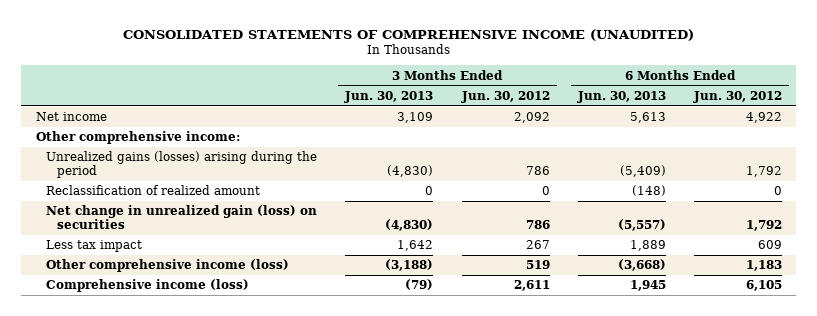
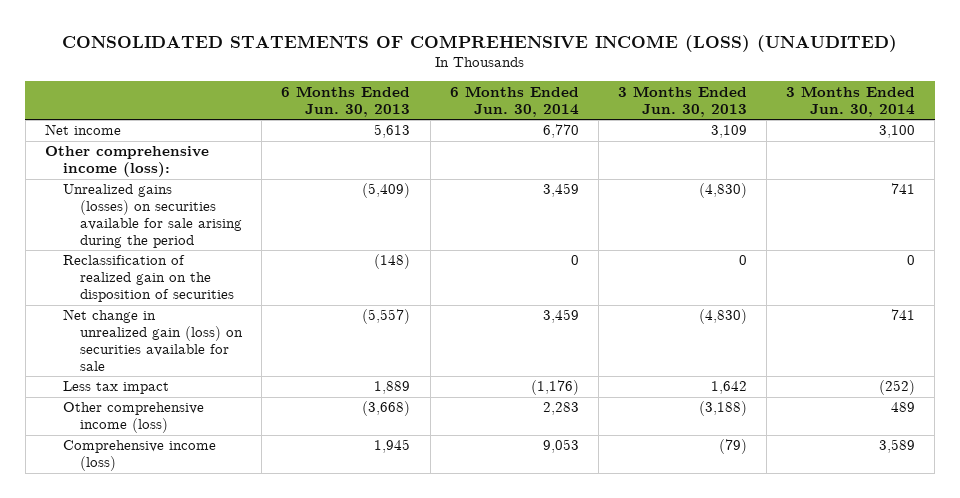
- CONSOLIDATED STATEMENTS OF COMPREHENSIVE INCOME (UNAUDITED)
+ CONSOLIDATED STATEMENTS OF COMPREHENSIVE INCOME (LOSS) (UNAUDITED)
- | 3 Months Ended Jun. 30, 2013 | 3 Months Ended Jun. 30, 2012 | 6 Months Ended Jun. 30, 2013 | 6 Months Ended Jun. 30, 2012
+ | 6 Months Ended Jun. 30, 2013 | 6 Months Ended Jun. 30, 2014 | 3 Months Ended Jun. 30, 2013 | 3 Months Ended Jun. 30, 2014
- Other comprehensive income:
- Unrealized gains (losses) arising during the period | (4,830) | 786 | (5,409) | 1,792
- Reclassification of realized amount | 0 | 0 | (148) | 0
- Net change in unrealized gain (loss) on securities | (4,830) | 786 | (5,557) | 1,792
+ Other comprehensive income (loss):
+ Unrealized gains (losses) on securities available for sale arising during the period | (5,409) | 3,459 | (4,830) | 741
+ Reclassification of realized gain on the disposition of securities | (148) | 0 | 0 | 0
+ Net change in unrealized gain (loss) on securities available for sale | (5,557) | 3,459 | (4,830) | 741

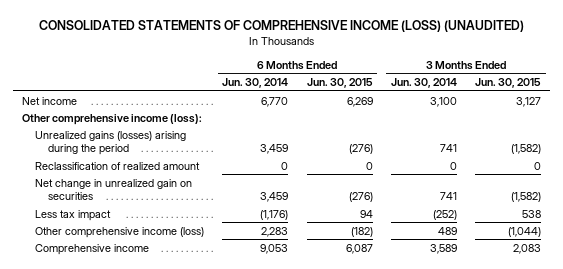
- | 6 Months Ended Jun. 30, 2013 | 6 Months Ended Jun. 30, 2014 | 3 Months Ended Jun. 30, 2013 | 3 Months Ended Jun. 30, 2014
+ | 6 Months Ended Jun. 30, 2014 | 6 Months Ended Jun. 30, 2015 | 3 Months Ended Jun. 30, 2014 | 3 Months Ended Jun. 30, 2015
- Unrealized gains (losses) on securities available for sale arising during the period | (5,409) | 3,459 | (4,830) | 741
- Reclassification of realized gain on the disposition of securities | (148) | 0 | 0 | 0
- Net change in unrealized gain (loss) on securities available for sale | (5,557) | 3,459 | (4,830) | 741
+ Unrealized gains (losses) arising during the period | 3,459 | (276) | 741 | (1,582)
+ Reclassification of realized amount | 0 | 0 | 0 | 0
+ Net change in unrealized gain on securities | 3,459 | (276) | 741 | (1,582)
- Comprehensive income (loss) | 1,945 | 9,053 | (79) | 3,589
+ Comprehensive income | 9,053 | 6,087 | 3,589 | 2,083

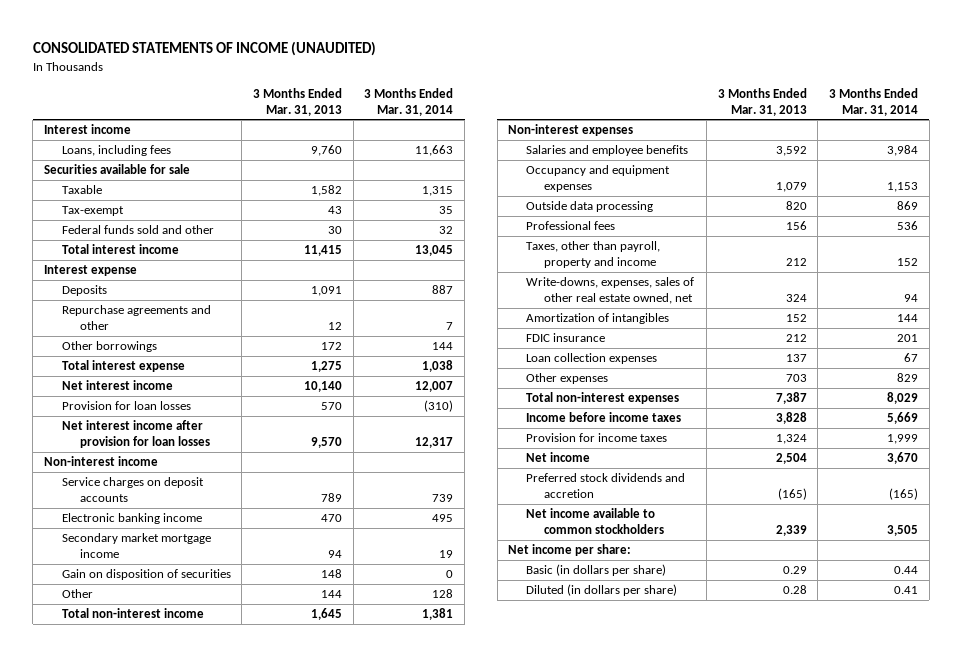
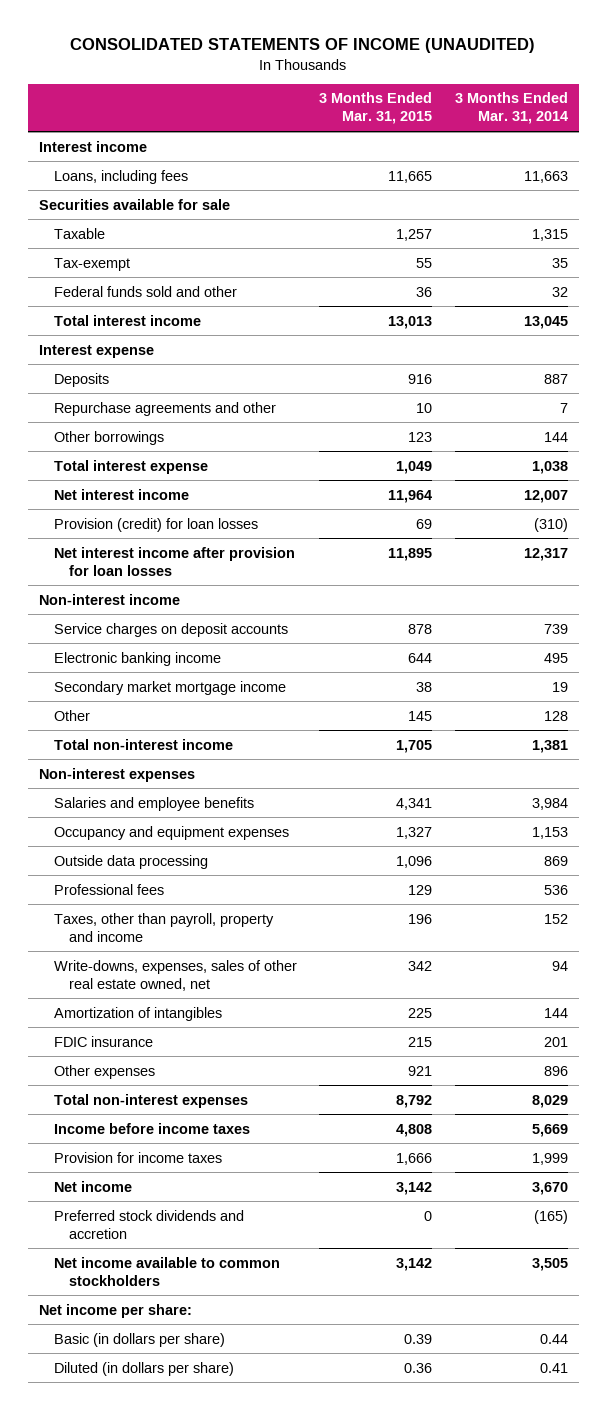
- | 3 Months Ended Mar. 31, 2013 | 3 Months Ended Mar. 31, 2014
+ | 3 Months Ended Mar. 31, 2015 | 3 Months Ended Mar. 31, 2014
- Provision for loan losses | 570 | (310)
+ Provision (credit) for loan losses | 69 | (310)
- Gain on disposition of securities | 148 | 0
- Loan collection expenses | 137 | 67
- Other expenses | 703 | 829
+ Other expenses | 921 | 896

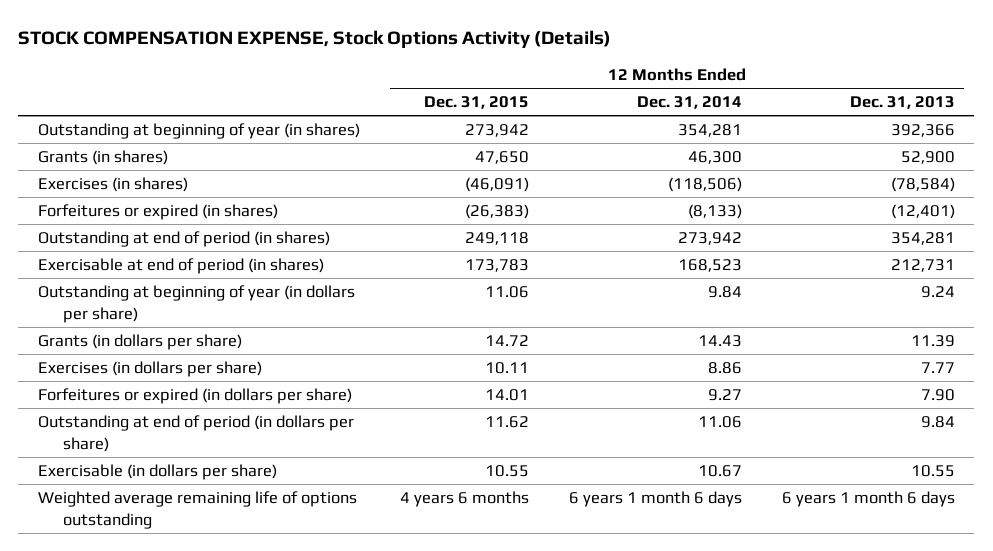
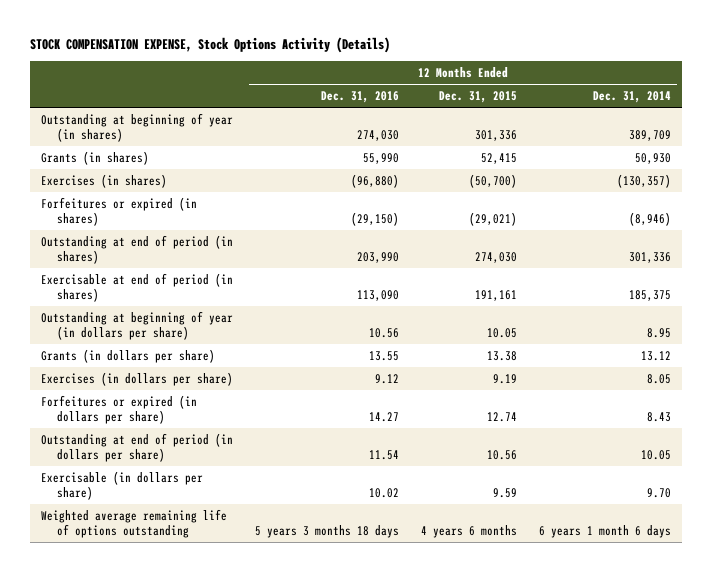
- | 12 Months Ended Dec. 31, 2015 | 12 Months Ended Dec. 31, 2014 | 12 Months Ended Dec. 31, 2013
+ | 12 Months Ended Dec. 31, 2016 | 12 Months Ended Dec. 31, 2015 | 12 Months Ended Dec. 31, 2014
- Outstanding at beginning of year (in shares) | 273,942 | 354,281 | 392,366
- Grants (in shares) | 47,650 | 46,300 | 52,900
- Exercises (in shares) | (46,091) | (118,506) | (78,584)
- Forfeitures or expired (in shares) | (26,383) | (8,133) | (12,401)
- Outstanding at end of period (in shares) | 249,118 | 273,942 | 354,281
- Exercisable at end of period (in shares) | 173,783 | 168,523 | 212,731
- Outstanding at beginning of year (in dollars per share) | 11.06 | 9.84 | 9.24
- Grants (in dollars per share) | 14.72 | 14.43 | 11.39
- Exercises (in dollars per share) | 10.11 | 8.86 | 7.77
- Forfeitures or expired (in dollars per share) | 14.01 | 9.27 | 7.90
- Outstanding at end of period (in dollars per share) | 11.62 | 11.06 | 9.84
- Exercisable (in dollars per share) | 10.55 | 10.67 | 10.55
+ Outstanding at beginning of year (in shares) | 274,030 | 301,336 | 389,709
+ Grants (in shares) | 55,990 | 52,415 | 50,930
+ Exercises (in shares) | (96,880) | (50,700) | (130,357)
+ Forfeitures or expired (in shares) | (29,150) | (29,021) | (8,946)
+ Outstanding at end of period (in shares) | 203,990 | 274,030 | 301,336
+ Exercisable at end of period (in shares) | 113,090 | 191,161 | 185,375
+ Outstanding at beginning of year (in dollars per share) | 10.56 | 10.05 | 8.95
+ Grants (in dollars per share) | 13.55 | 13.38 | 13.12
+ Exercises (in dollars per share) | 9.12 | 9.19 | 8.05
+ Forfeitures or expired (in dollars per share) | 14.27 | 12.74 | 8.43
+ Outstanding at end of period (in dollars per share) | 11.54 | 10.56 | 10.05
+ Exercisable (in dollars per share) | 10.02 | 9.59 | 9.70

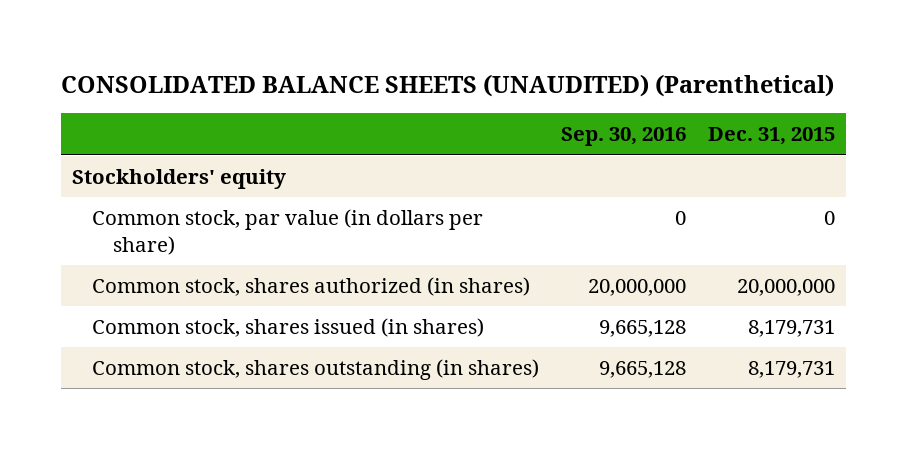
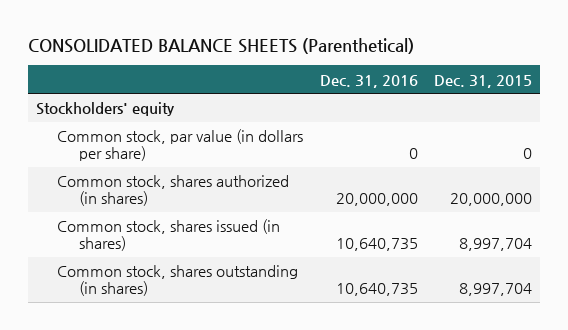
- CONSOLIDATED BALANCE SHEETS (UNAUDITED) (Parenthetical)
+ CONSOLIDATED BALANCE SHEETS (Parenthetical)
- | Sep. 30, 2016 | Dec. 31, 2015
+ | Dec. 31, 2016 | Dec. 31, 2015
- Common stock, shares issued (in shares) | 9,665,128 | 8,179,731
- Common stock, shares outstanding (in shares) | 9,665,128 | 8,179,731
+ Common stock, shares issued (in shares) | 10,640,735 | 8,997,704
+ Common stock, shares outstanding (in shares) | 10,640,735 | 8,997,704

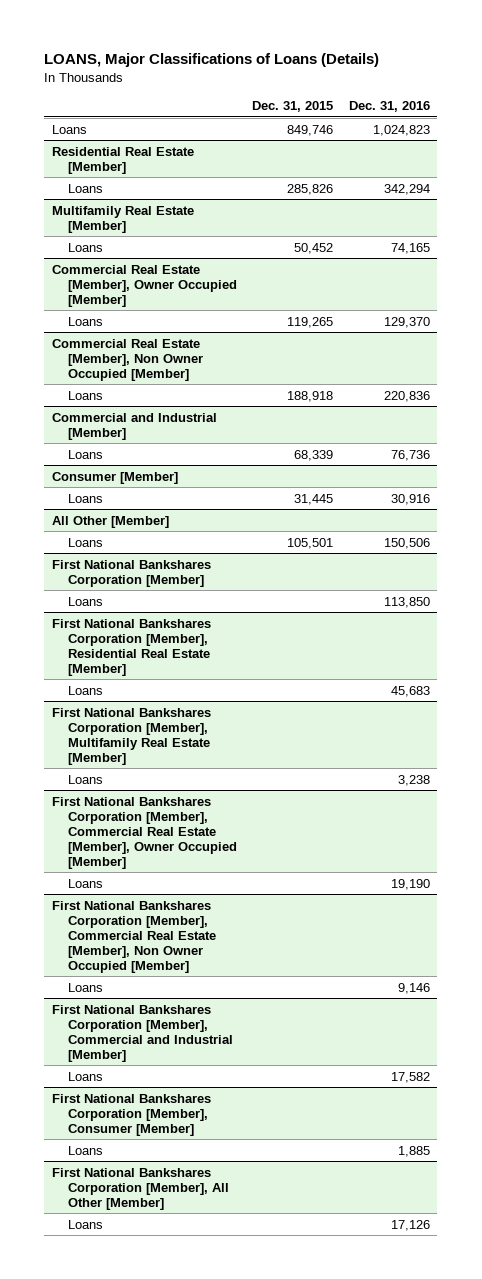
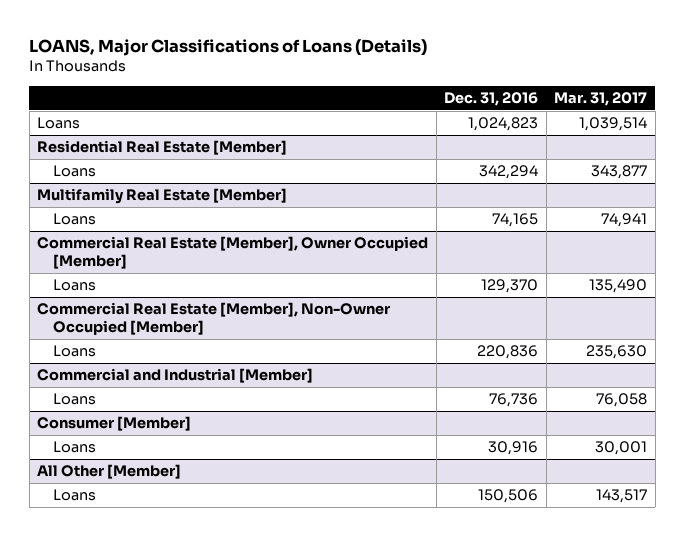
- | Dec. 31, 2015 | Dec. 31, 2016
+ | Dec. 31, 2016 | Mar. 31, 2017
- Commercial Real Estate [Member], Non Owner Occupied [Member]
+ Commercial Real Estate [Member], Non-Owner Occupied [Member]
- First National Bankshares Corporation [Member]
- Loans | | 113,850
- First National Bankshares Corporation [Member], Residential Real Estate [Member]
- Loans | | 45,683
- First National Bankshares Corporation [Member], Multifamily Real Estate [Member]
- Loans | | 3,238
- First National Bankshares Corporation [Member], Commercial Real Estate [Member], Owner Occupied [Member]
- Loans | | 19,190
- First National Bankshares Corporation [Member], Commercial Real Estate [Member], Non Owner Occupied [Member]
- Loans | | 9,146
- First National Bankshares Corporation [Member], Commercial and Industrial [Member]
- Loans | | 17,582
- First National Bankshares Corporation [Member], Consumer [Member]
- Loans | | 1,885
- First National Bankshares Corporation [Member], All Other [Member]
- Loans | | 17,126

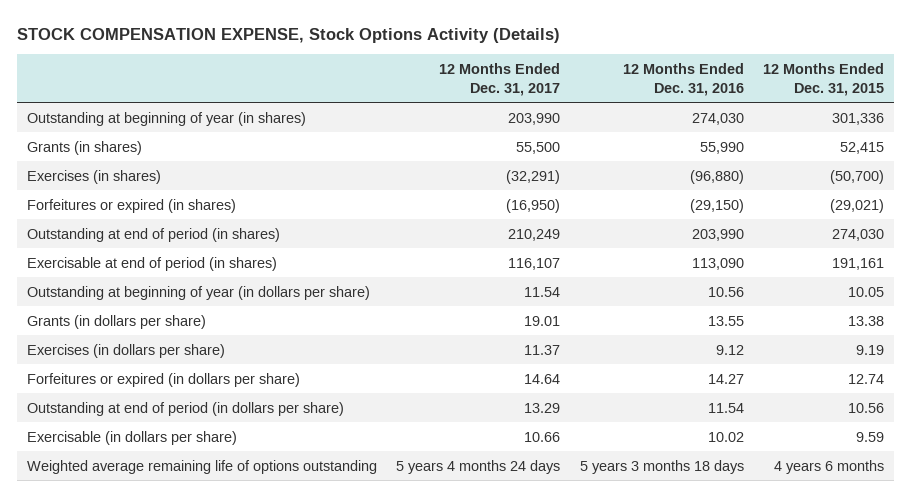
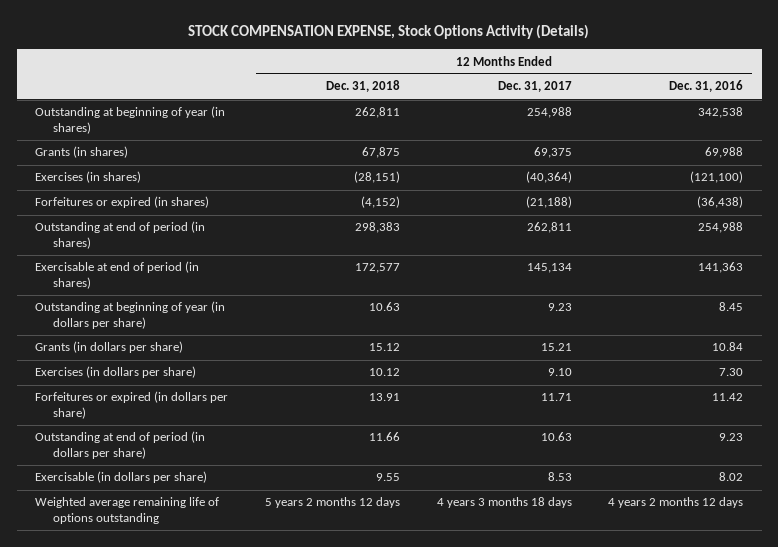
- | 12 Months Ended Dec. 31, 2017 | 12 Months Ended Dec. 31, 2016 | 12 Months Ended Dec. 31, 2015
+ | 12 Months Ended Dec. 31, 2018 | 12 Months Ended Dec. 31, 2017 | 12 Months Ended Dec. 31, 2016
- Outstanding at beginning of year (in shares) | 203,990 | 274,030 | 301,336
- Grants (in shares) | 55,500 | 55,990 | 52,415
- Exercises (in shares) | (32,291) | (96,880) | (50,700)
- Forfeitures or expired (in shares) | (16,950) | (29,150) | (29,021)
- Outstanding at end of period (in shares) | 210,249 | 203,990 | 274,030
- Exercisable at end of period (in shares) | 116,107 | 113,090 | 191,161
- Outstanding at beginning of year (in dollars per share) | 11.54 | 10.56 | 10.05
- Grants (in dollars per share) | 19.01 | 13.55 | 13.38
- Exercises (in dollars per share) | 11.37 | 9.12 | 9.19
- Forfeitures or expired (in dollars per share) | 14.64 | 14.27 | 12.74
- Outstanding at end of period (in dollars per share) | 13.29 | 11.54 | 10.56
- Exercisable (in dollars per share) | 10.66 | 10.02 | 9.59
- Weighted average remaining life of options outstanding | 5 years 4 months 24 days | 5 years 3 months 18 days | 4 years 6 months
+ Outstanding at beginning of year (in shares) | 262,811 | 254,988 | 342,538
+ Grants (in shares) | 67,875 | 69,375 | 69,988
+ Exercises (in shares) | (28,151) | (40,364) | (121,100)
+ Forfeitures or expired (in shares) | (4,152) | (21,188) | (36,438)
+ Outstanding at end of period (in shares) | 298,383 | 262,811 | 254,988
+ Exercisable at end of period (in shares) | 172,577 | 145,134 | 141,363
+ Outstanding at beginning of year (in dollars per share) | 10.63 | 9.23 | 8.45
+ Grants (in dollars per share) | 15.12 | 15.21 | 10.84
+ Exercises (in dollars per share) | 10.12 | 9.10 | 7.30
+ Forfeitures or expired (in dollars per share) | 13.91 | 11.71 | 11.42
+ Outstanding at end of period (in dollars per share) | 11.66 | 10.63 | 9.23
+ Exercisable (in dollars per share) | 9.55 | 8.53 | 8.02
+ Weighted average remaining life of options outstanding | 5 years 2 months 12 days | 4 years 3 months 18 days | 4 years 2 months 12 days

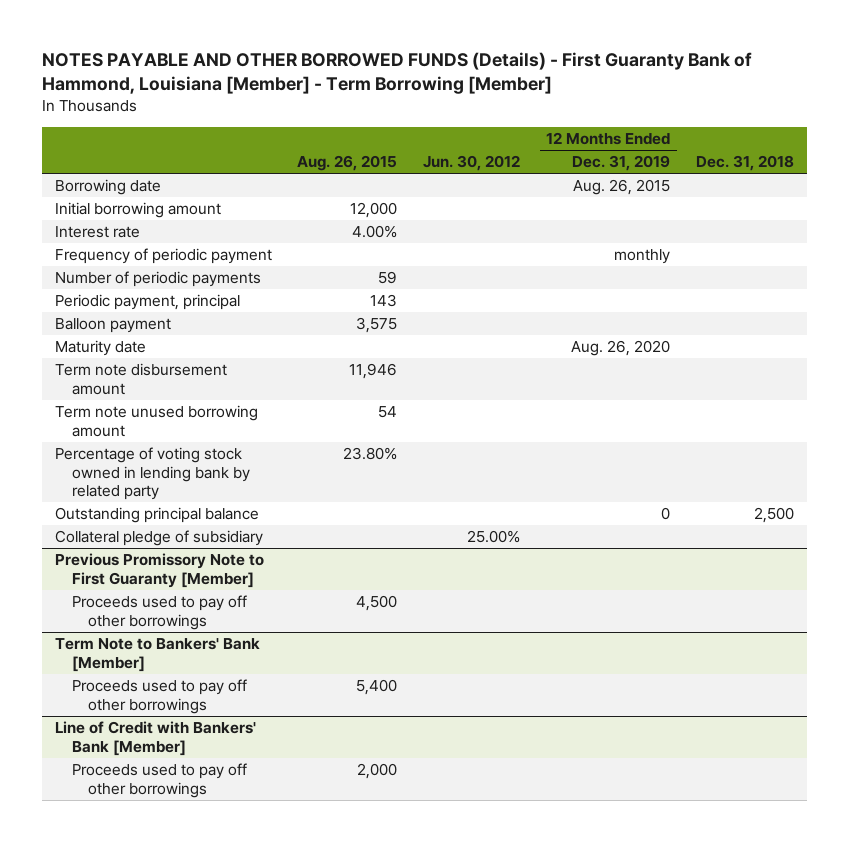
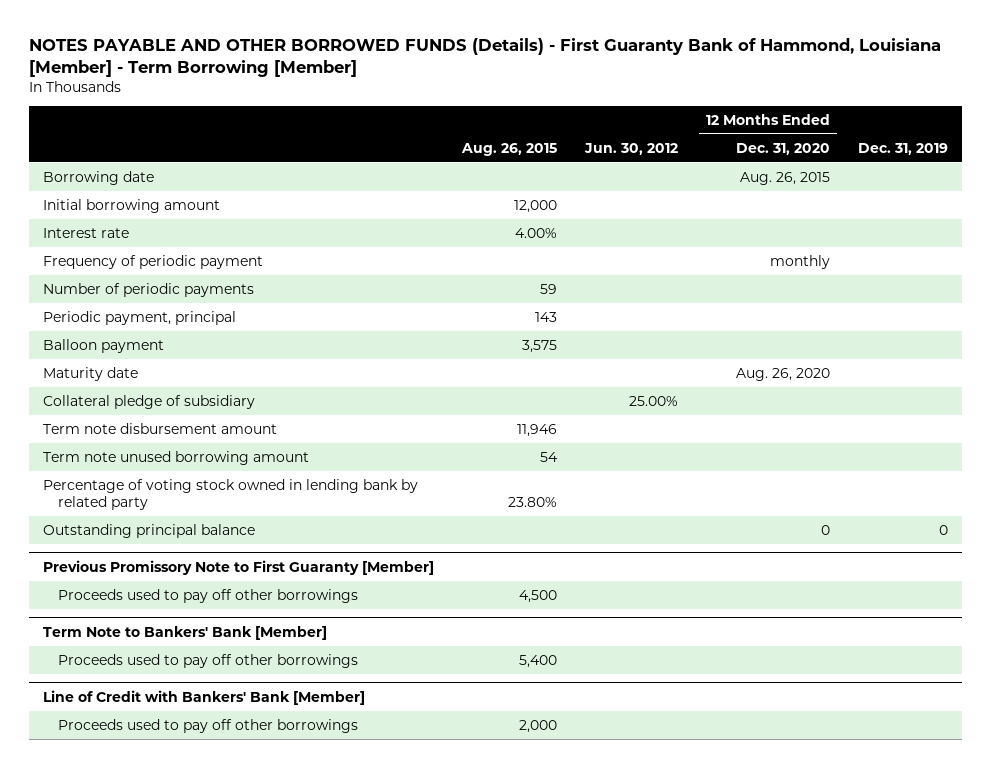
- | Aug. 26, 2015 | Jun. 30, 2012 | 12 Months Ended Dec. 31, 2019 | Dec. 31, 2018
+ | Aug. 26, 2015 | Jun. 30, 2012 | 12 Months Ended Dec. 31, 2020 | Dec. 31, 2019
moved up: Collateral pledge of subsidiary | | 25.00% | |

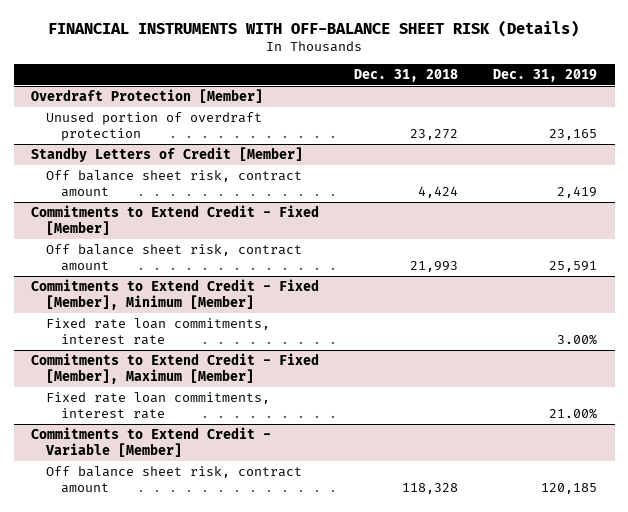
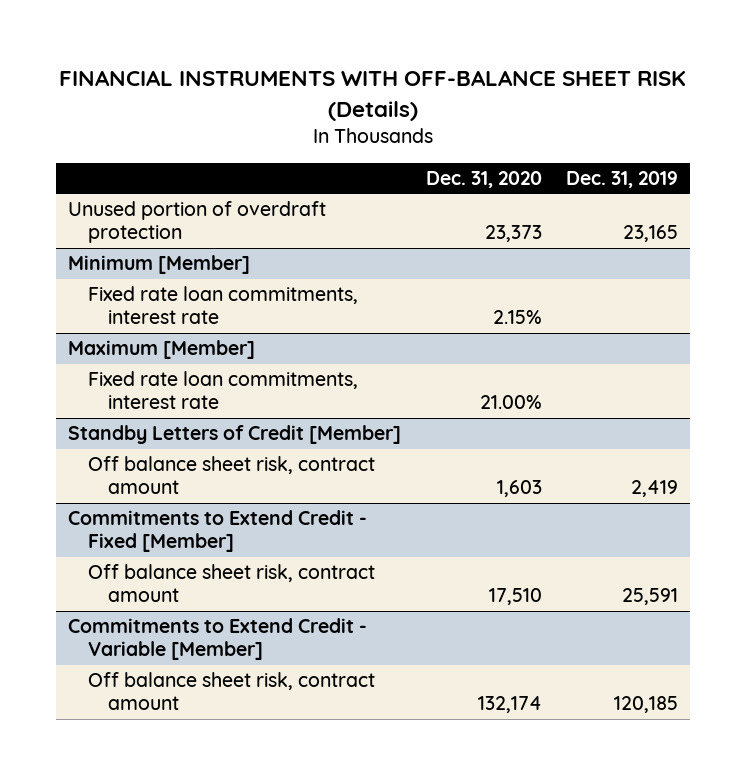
- | Dec. 31, 2018 | Dec. 31, 2019
+ | Dec. 31, 2020 | Dec. 31, 2019
- Overdraft Protection [Member]
+ Minimum [Member]
+ Fixed rate loan commitments, interest rate | 2.15% |
+ Maximum [Member]
+ Fixed rate loan commitments, interest rate | 21.00% |
- Commitments to Extend Credit - Fixed [Member], Minimum [Member]
- Fixed rate loan commitments, interest rate | | 3.00%
- Commitments to Extend Credit - Fixed [Member], Maximum [Member]
- Fixed rate loan commitments, interest rate | | 21.00%

